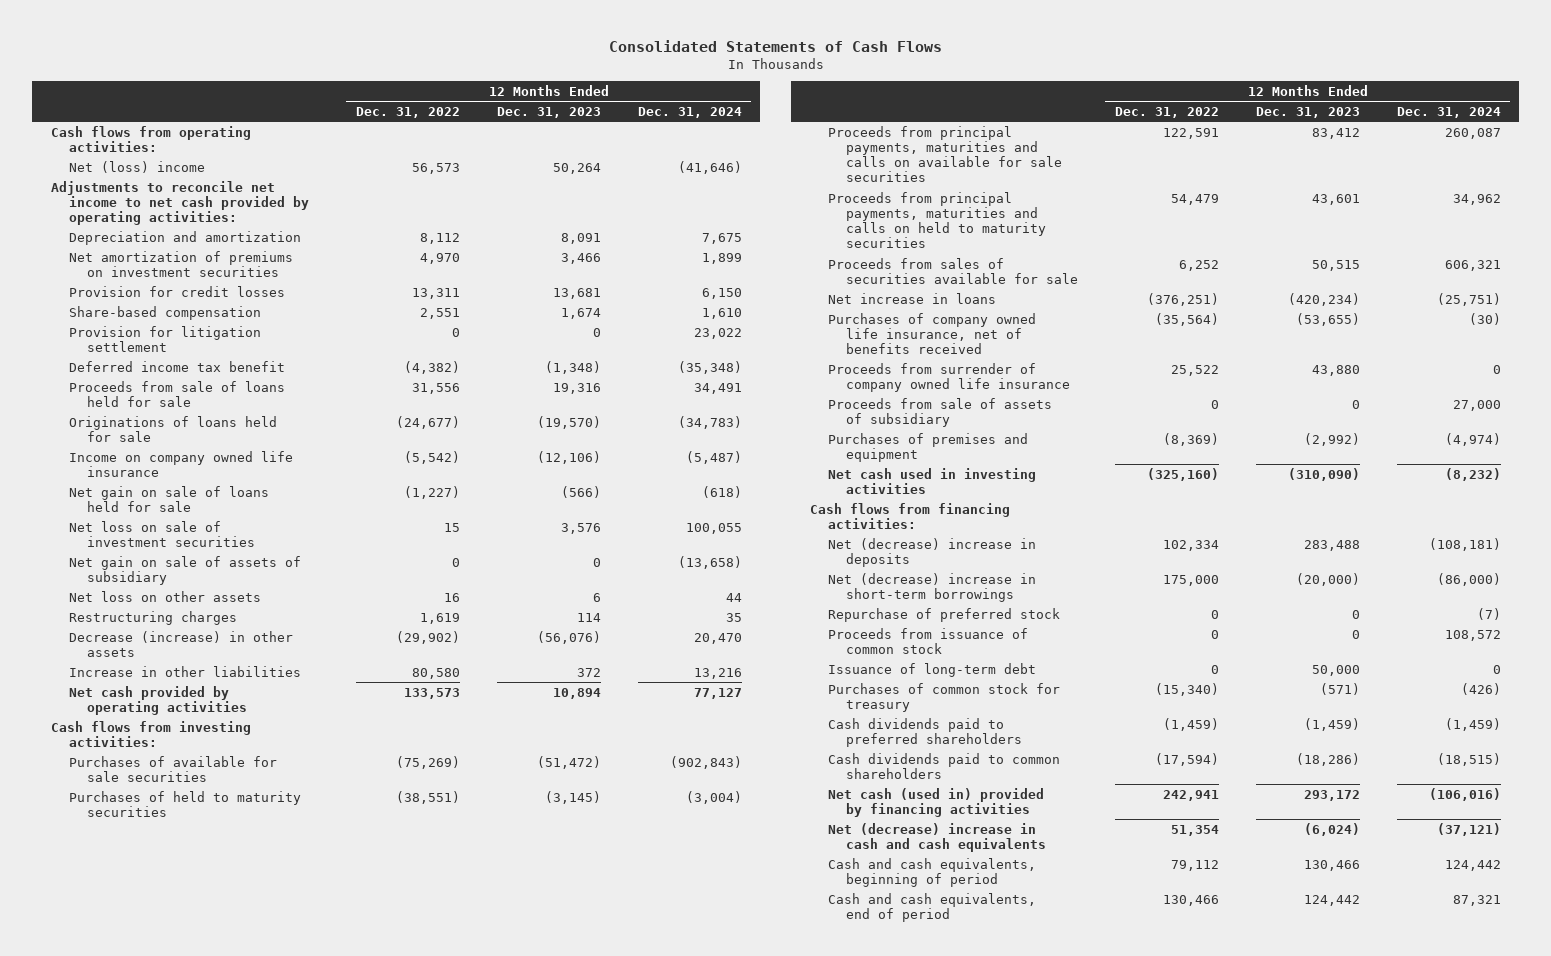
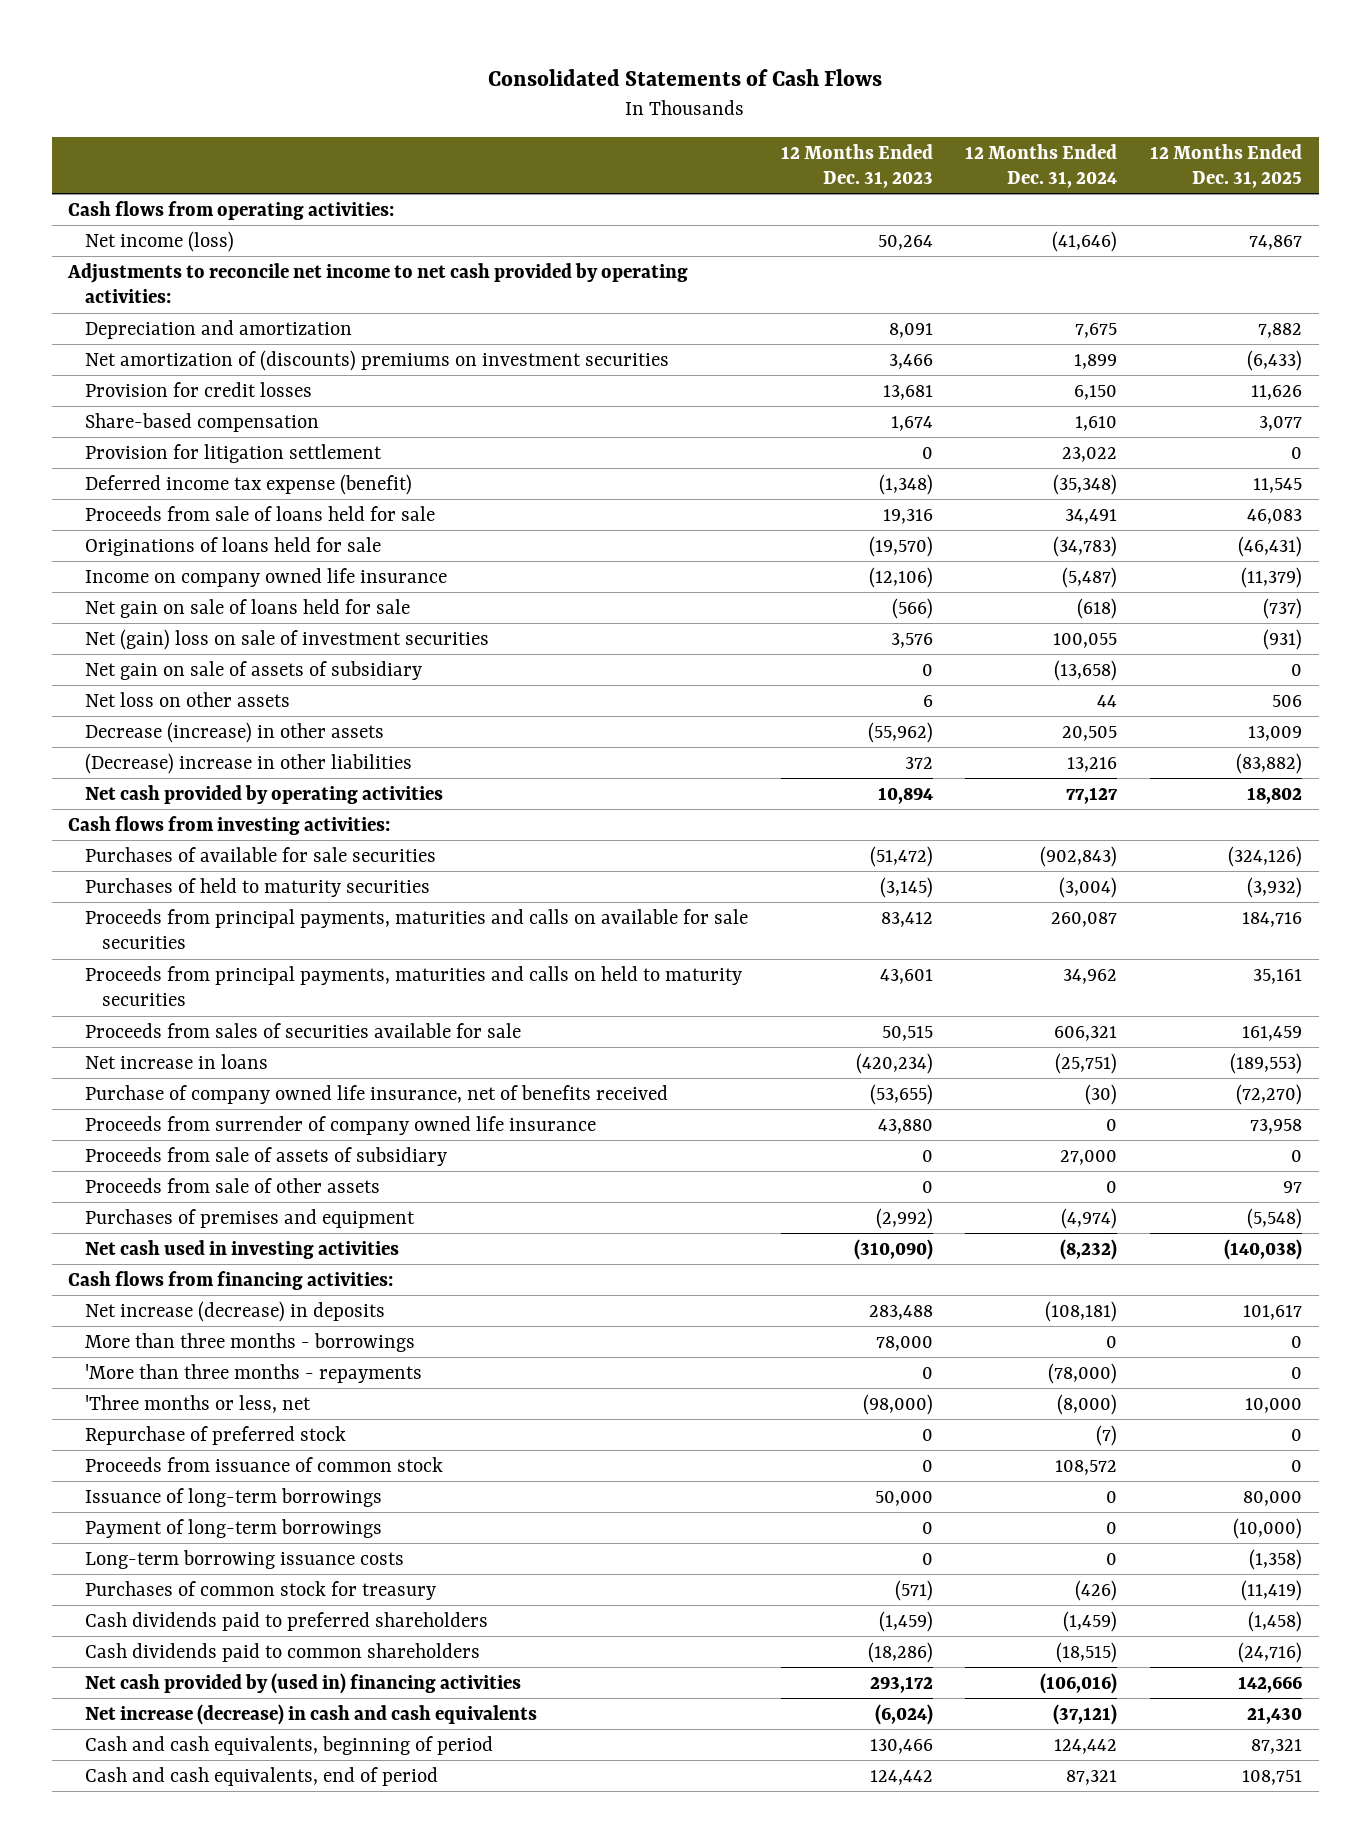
- | 12 Months Ended Dec. 31, 2022 | 12 Months Ended Dec. 31, 2023 | 12 Months Ended Dec. 31, 2024
+ | 12 Months Ended Dec. 31, 2023 | 12 Months Ended Dec. 31, 2024 | 12 Months Ended Dec. 31, 2025
- Net (loss) income | 56,573 | 50,264 | (41,646)
+ Net income (loss) | 50,264 | (41,646) | 74,867
- Net amortization of premiums on investment securities | 4,970 | 3,466 | 1,899
+ Net amortization of (discounts) premiums on investment securities | 3,466 | 1,899 | (6,433)
- Deferred income tax benefit | (4,382) | (1,348) | (35,348)
+ Deferred income tax expense (benefit) | (1,348) | (35,348) | 11,545
- Net loss on sale of investment securities | 15 | 3,576 | 100,055
+ Net (gain) loss on sale of investment securities | 3,576 | 100,055 | (931)
- Restructuring charges | 1,619 | 114 | 35
- Decrease (increase) in other assets | (29,902) | (56,076) | 20,470
- Increase in other liabilities | 80,580 | 372 | 13,216
+ Decrease (increase) in other assets | (55,962) | 20,505 | 13,009
+ (Decrease) increase in other liabilities | 372 | 13,216 | (83,882)
- Purchases of company owned life insurance, net of benefits received | (35,564) | (53,655) | (30)
+ Purchase of company owned life insurance, net of benefits received | (53,655) | (30) | (72,270)
+ Proceeds from sale of other assets | 0 | 0 | 97
- Net (decrease) increase in deposits | 102,334 | 283,488 | (108,181)
- Net (decrease) increase in short-term borrowings | 175,000 | (20,000) | (86,000)
+ Net increase (decrease) in deposits | 283,488 | (108,181) | 101,617
+ More than three months - borrowings | 78,000 | 0 | 0
+ 'More than three months - repayments | 0 | (78,000) | 0
+ 'Three months or less, net | (98,000) | (8,000) | 10,000
- Issuance of long-term debt | 0 | 50,000 | 0
+ Issuance of long-term borrowings | 50,000 | 0 | 80,000
+ Payment of long-term borrowings | 0 | 0 | (10,000)
+ Long-term borrowing issuance costs | 0 | 0 | (1,358)
- Net cash (used in) provided by financing activities | 242,941 | 293,172 | (106,016)
- Net (decrease) increase in cash and cash equivalents | 51,354 | (6,024) | (37,121)
+ Net cash provided by (used in) financing activities | 293,172 | (106,016) | 142,666
+ Net increase (decrease) in cash and cash equivalents | (6,024) | (37,121) | 21,430

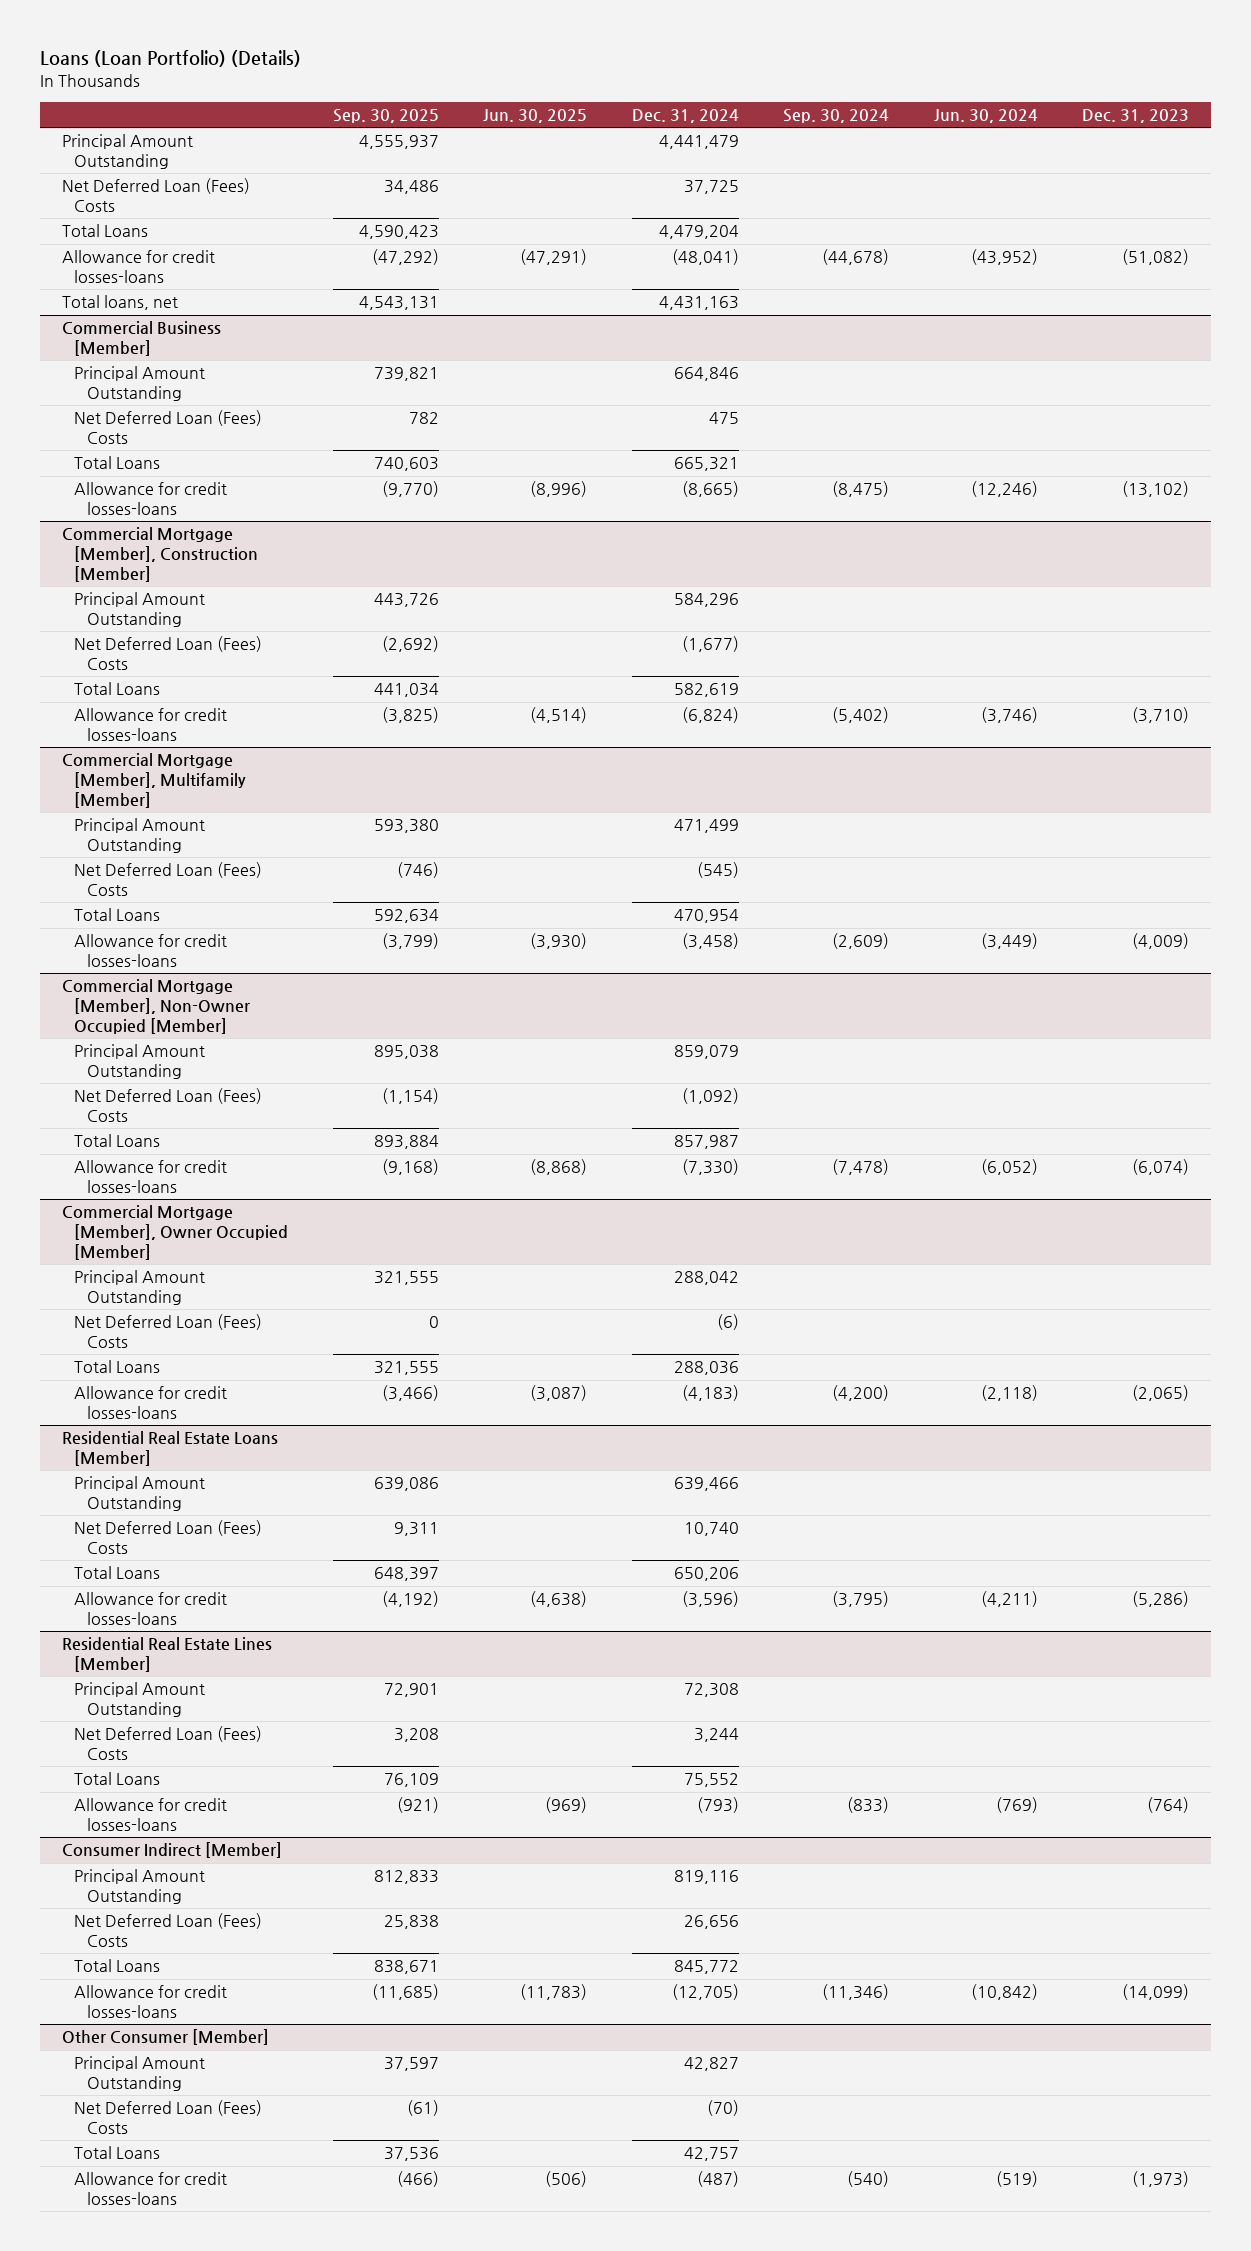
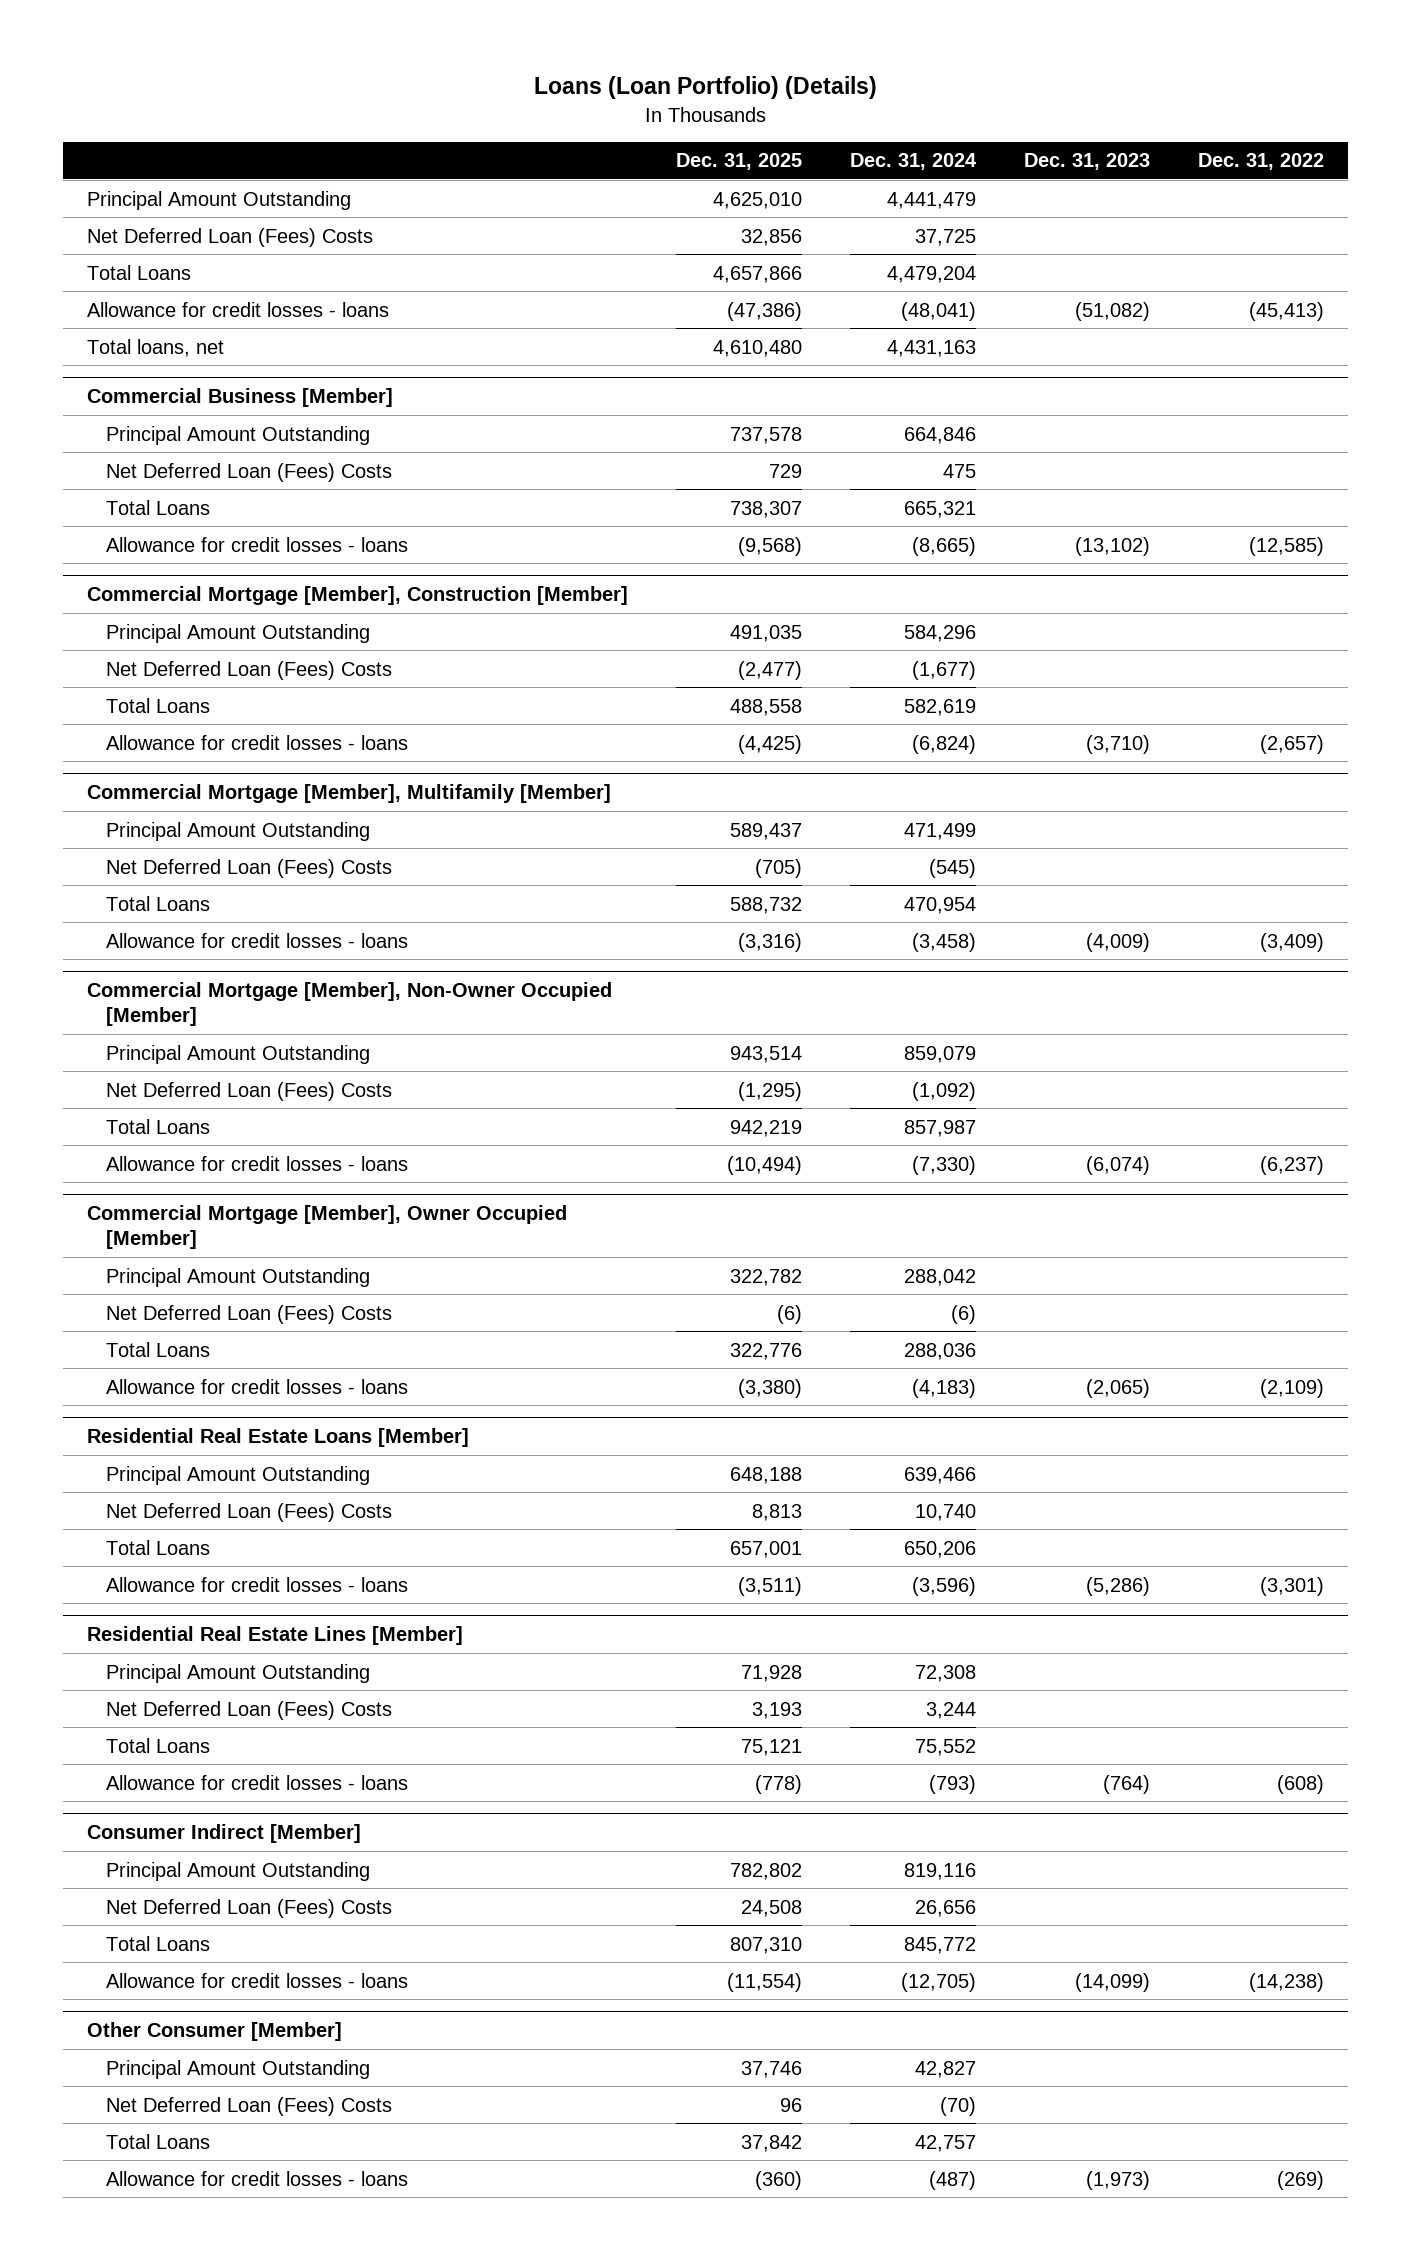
- | Sep. 30, 2025 | Jun. 30, 2025 | Dec. 31, 2024 | Sep. 30, 2024 | Jun. 30, 2024 | Dec. 31, 2023
+ | Dec. 31, 2025 | Dec. 31, 2024 | Dec. 31, 2023 | Dec. 31, 2022
- Allowance for credit losses-loans | (47,292) | (47,291) | (48,041) | (44,678) | (43,952) | (51,082)
+ Allowance for credit losses - loans | (47,386) | (48,041) | (51,082) | (45,413)
@ Commercial Business [Member]
- Allowance for credit losses-loans | (9,770) | (8,996) | (8,665) | (8,475) | (12,246) | (13,102)
+ Allowance for credit losses - loans | (9,568) | (8,665) | (13,102) | (12,585)
@ Commercial Mortgage [Member], Construction [Member]
- Allowance for credit losses-loans | (3,825) | (4,514) | (6,824) | (5,402) | (3,746) | (3,710)
+ Allowance for credit losses - loans | (4,425) | (6,824) | (3,710) | (2,657)
@ Commercial Mortgage [Member], Multifamily [Member]
- Allowance for credit losses-loans | (3,799) | (3,930) | (3,458) | (2,609) | (3,449) | (4,009)
+ Allowance for credit losses - loans | (3,316) | (3,458) | (4,009) | (3,409)
@ Commercial Mortgage [Member], Non-Owner Occupied [Member]
- Allowance for credit losses-loans | (9,168) | (8,868) | (7,330) | (7,478) | (6,052) | (6,074)
+ Allowance for credit losses - loans | (10,494) | (7,330) | (6,074) | (6,237)
@ Commercial Mortgage [Member], Owner Occupied [Member]
- Allowance for credit losses-loans | (3,466) | (3,087) | (4,183) | (4,200) | (2,118) | (2,065)
+ Allowance for credit losses - loans | (3,380) | (4,183) | (2,065) | (2,109)
@ Residential Real Estate Loans [Member]
- Allowance for credit losses-loans | (4,192) | (4,638) | (3,596) | (3,795) | (4,211) | (5,286)
+ Allowance for credit losses - loans | (3,511) | (3,596) | (5,286) | (3,301)
@ Residential Real Estate Lines [Member]
- Allowance for credit losses-loans | (921) | (969) | (793) | (833) | (769) | (764)
+ Allowance for credit losses - loans | (778) | (793) | (764) | (608)
@ Consumer Indirect [Member]
- Allowance for credit losses-loans | (11,685) | (11,783) | (12,705) | (11,346) | (10,842) | (14,099)
+ Allowance for credit losses - loans | (11,554) | (12,705) | (14,099) | (14,238)
@ Other Consumer [Member]
- Allowance for credit losses-loans | (466) | (506) | (487) | (540) | (519) | (1,973)
+ Allowance for credit losses - loans | (360) | (487) | (1,973) | (269)

